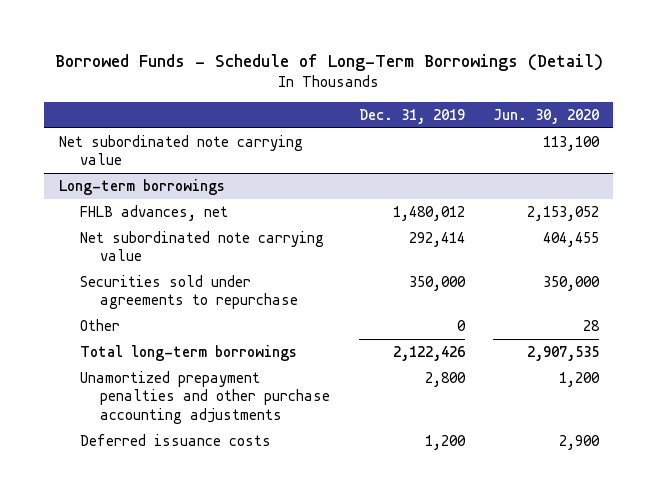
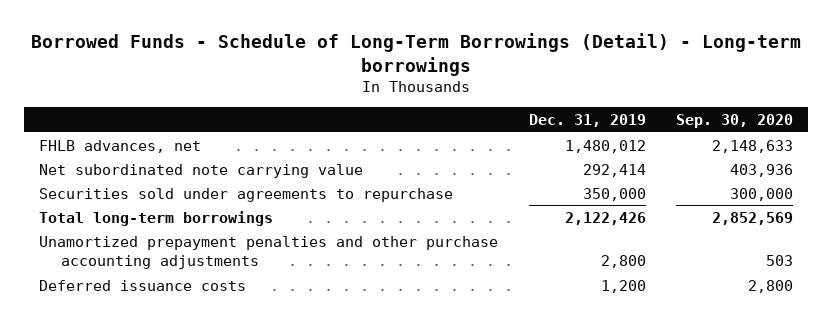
- Borrowed Funds - Schedule of Long-Term Borrowings (Detail)
+ Borrowed Funds - Schedule of Long-Term Borrowings (Detail) - Long-term borrowings
- | Dec. 31, 2019 | Jun. 30, 2020
+ | Dec. 31, 2019 | Sep. 30, 2020
- Net subordinated note carrying value | | 113,100
- Long-term borrowings
- Other | 0 | 28

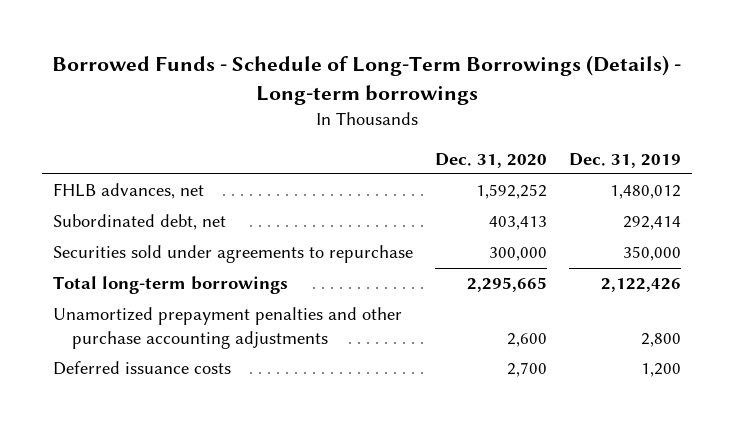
- Borrowed Funds - Schedule of Long-Term Borrowings (Detail) - Long-term borrowings
+ Borrowed Funds - Schedule of Long-Term Borrowings (Details) - Long-term borrowings
- | Dec. 31, 2019 | Sep. 30, 2020
+ | Dec. 31, 2020 | Dec. 31, 2019
- Net subordinated note carrying value | 292,414 | 403,936
+ Subordinated debt, net | 403,413 | 292,414

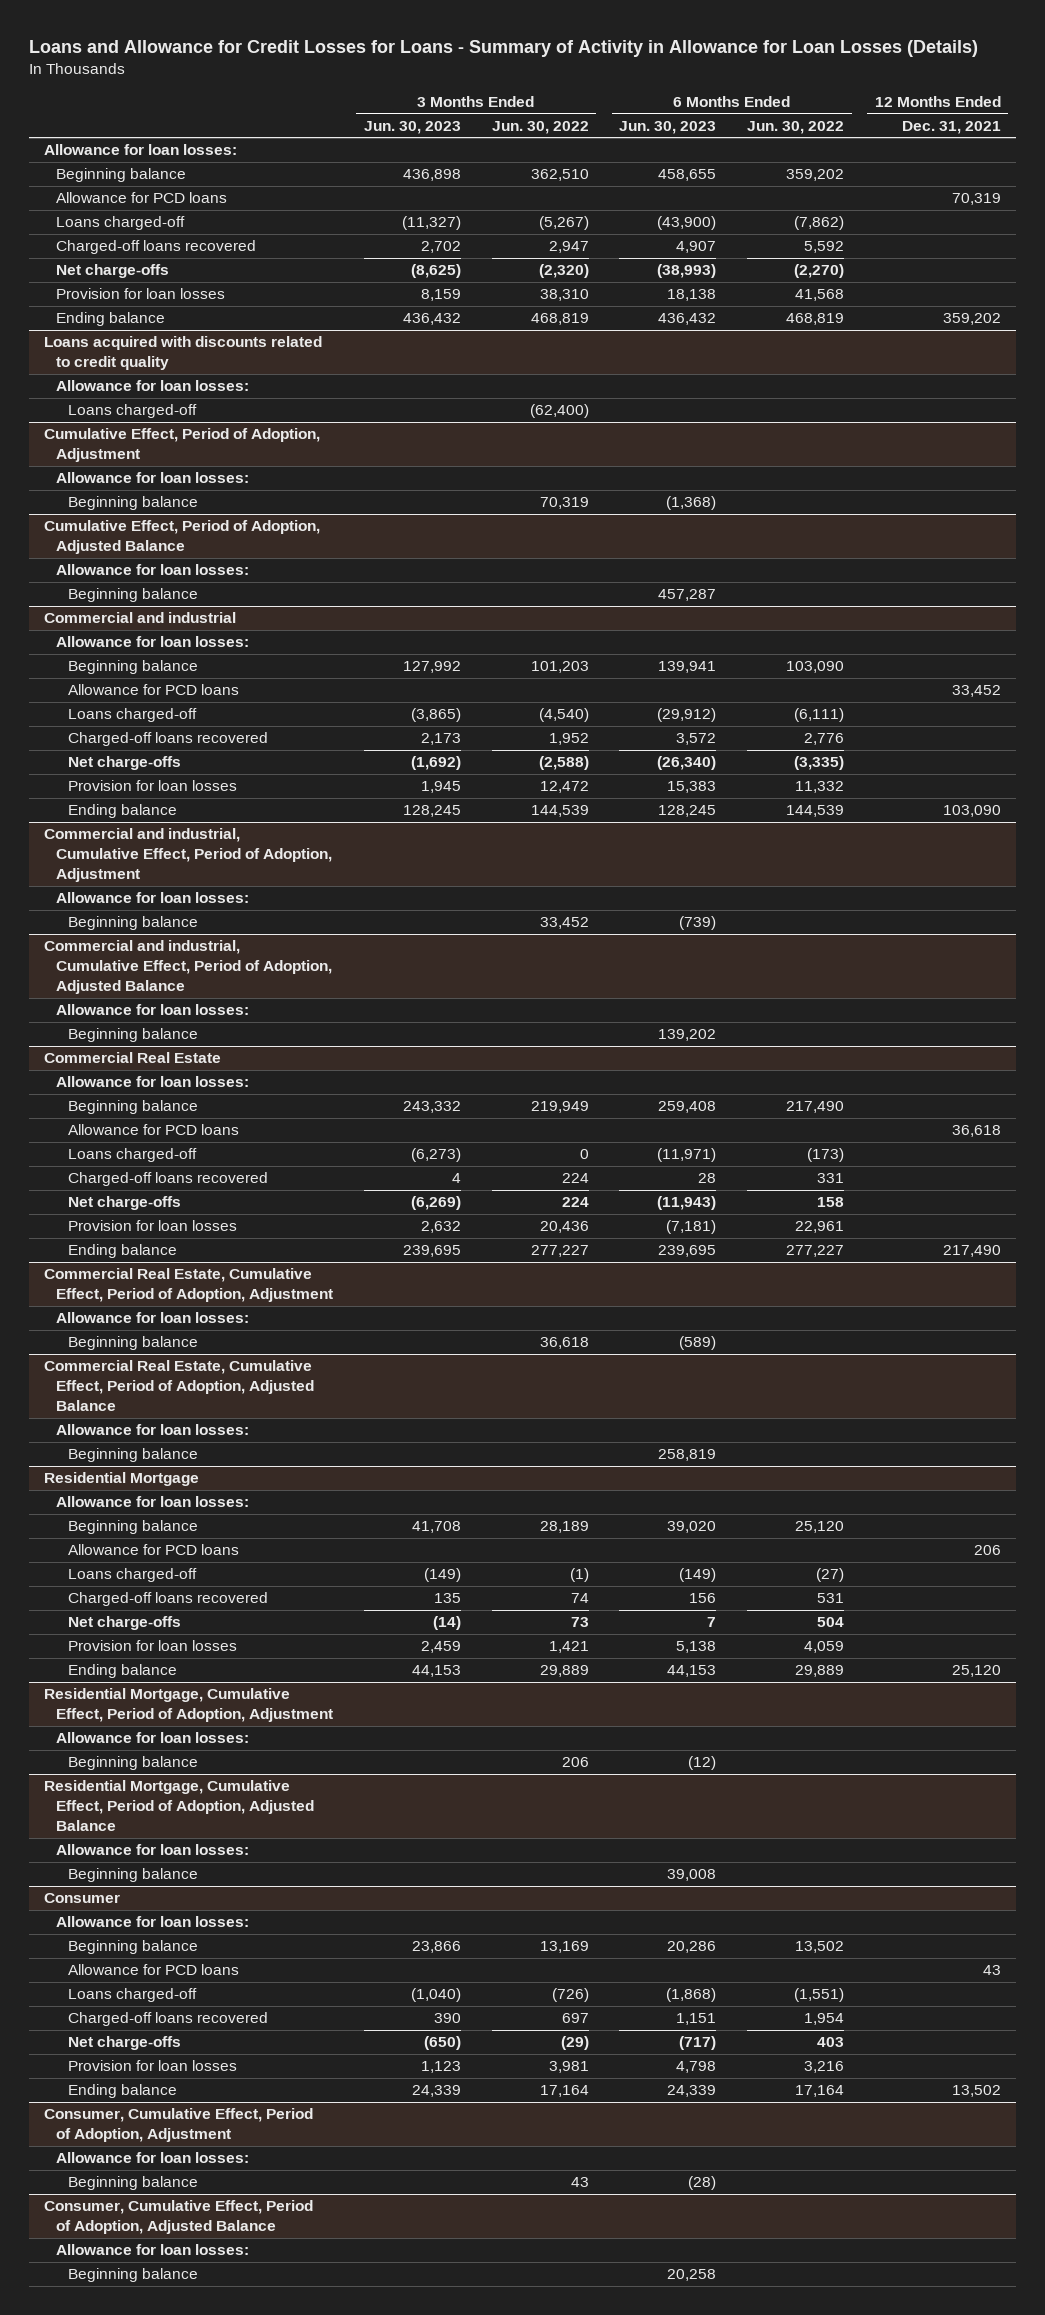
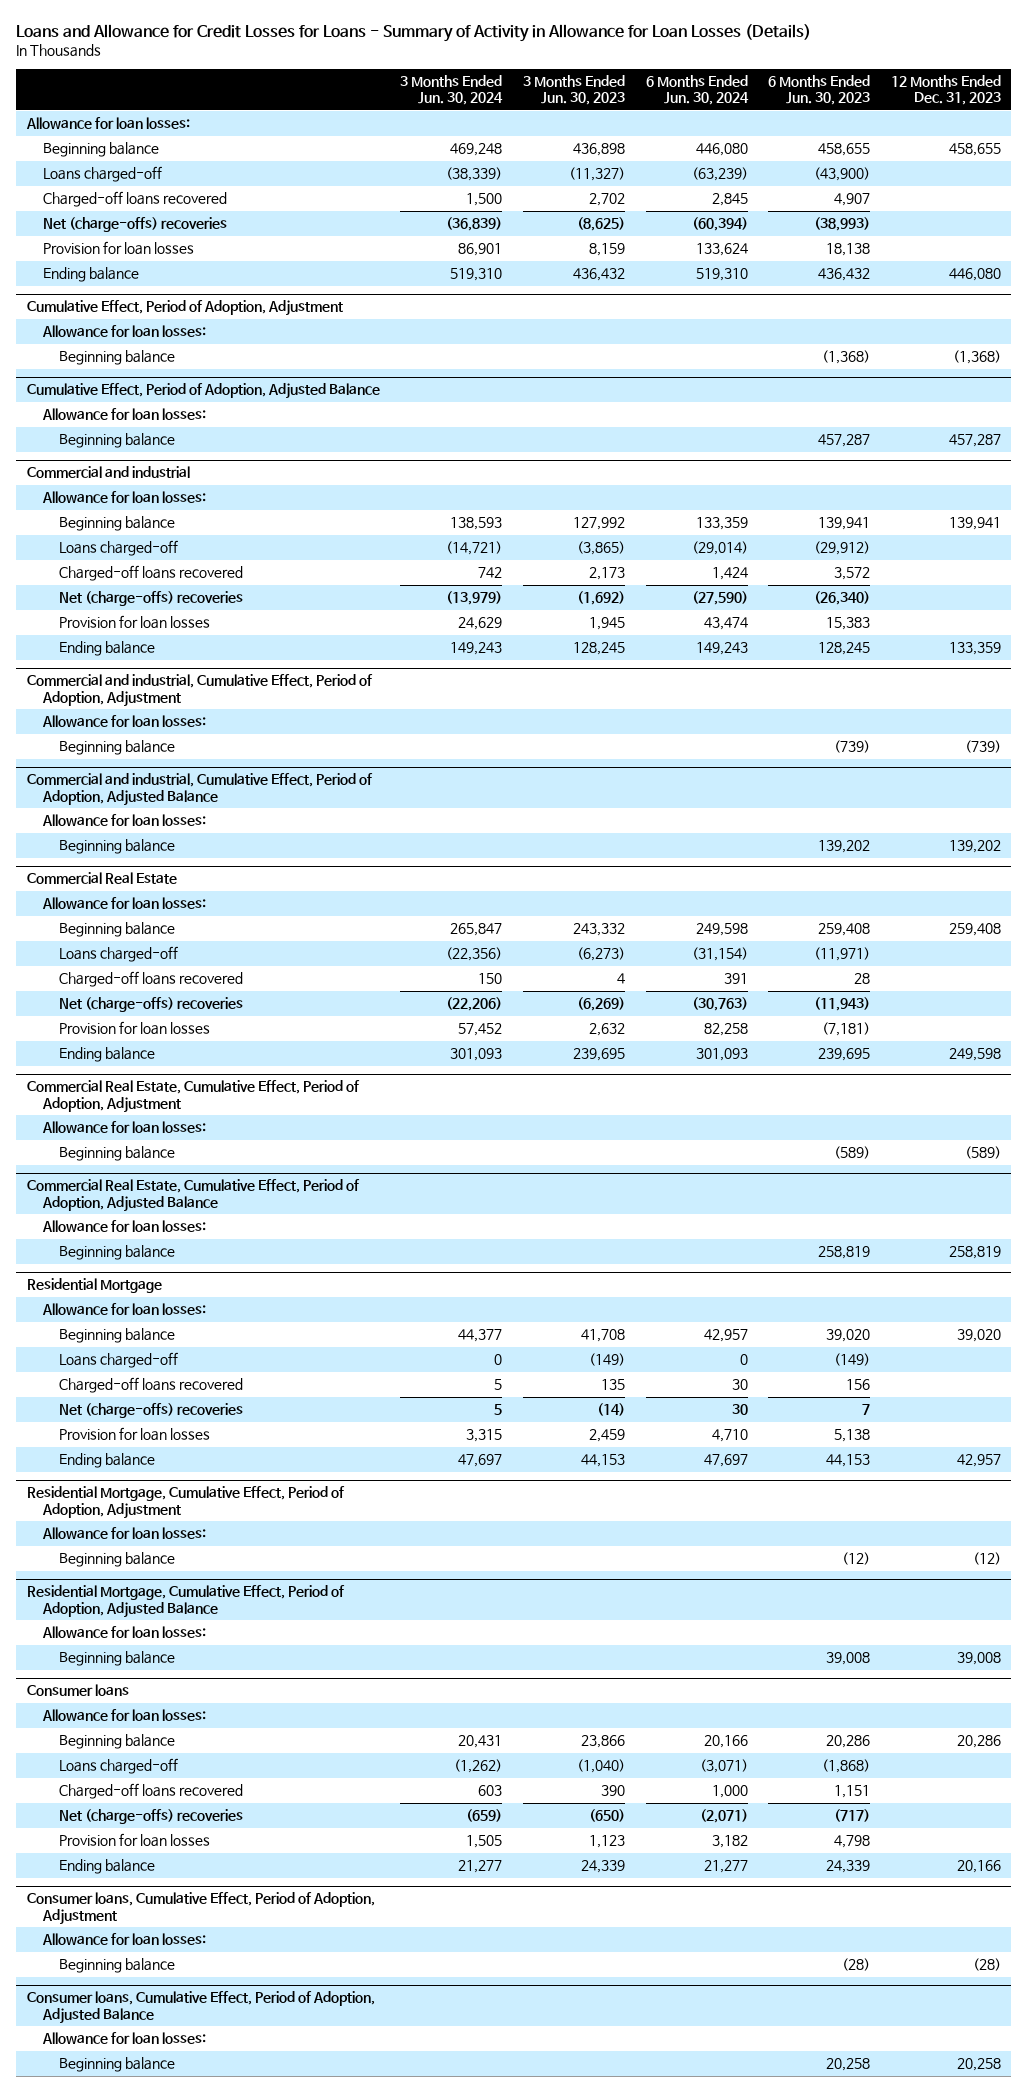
- | 3 Months Ended Jun. 30, 2023 | 3 Months Ended Jun. 30, 2022 | 6 Months Ended Jun. 30, 2023 | 6 Months Ended Jun. 30, 2022 | 12 Months Ended Dec. 31, 2021
+ | 3 Months Ended Jun. 30, 2024 | 3 Months Ended Jun. 30, 2023 | 6 Months Ended Jun. 30, 2024 | 6 Months Ended Jun. 30, 2023 | 12 Months Ended Dec. 31, 2023
- Allowance for PCD loans | | | | | 70,319
- Net charge-offs | (8,625) | (2,320) | (38,993) | (2,270) |
+ Net (charge-offs) recoveries | (36,839) | (8,625) | (60,394) | (38,993) |
- Loans acquired with discounts related to credit quality
- Allowance for loan losses:
- Loans charged-off | | (62,400) | | |
@ Commercial and industrial
- Allowance for PCD loans | | | | | 33,452
- Net charge-offs | (1,692) | (2,588) | (26,340) | (3,335) |
+ Net (charge-offs) recoveries | (13,979) | (1,692) | (27,590) | (26,340) |
@ Commercial Real Estate
- Allowance for PCD loans | | | | | 36,618
- Net charge-offs | (6,269) | 224 | (11,943) | 158 |
+ Net (charge-offs) recoveries | (22,206) | (6,269) | (30,763) | (11,943) |
@ Residential Mortgage
- Allowance for PCD loans | | | | | 206
- Net charge-offs | (14) | 73 | 7 | 504 |
+ Net (charge-offs) recoveries | 5 | (14) | 30 | 7 |
- Consumer
+ Consumer loans
- Allowance for PCD loans | | | | | 43
- Net charge-offs | (650) | (29) | (717) | 403 |
+ Net (charge-offs) recoveries | (659) | (650) | (2,071) | (717) |
- Consumer, Cumulative Effect, Period of Adoption, Adjustment
+ Consumer loans, Cumulative Effect, Period of Adoption, Adjustment
- Consumer, Cumulative Effect, Period of Adoption, Adjusted Balance
+ Consumer loans, Cumulative Effect, Period of Adoption, Adjusted Balance

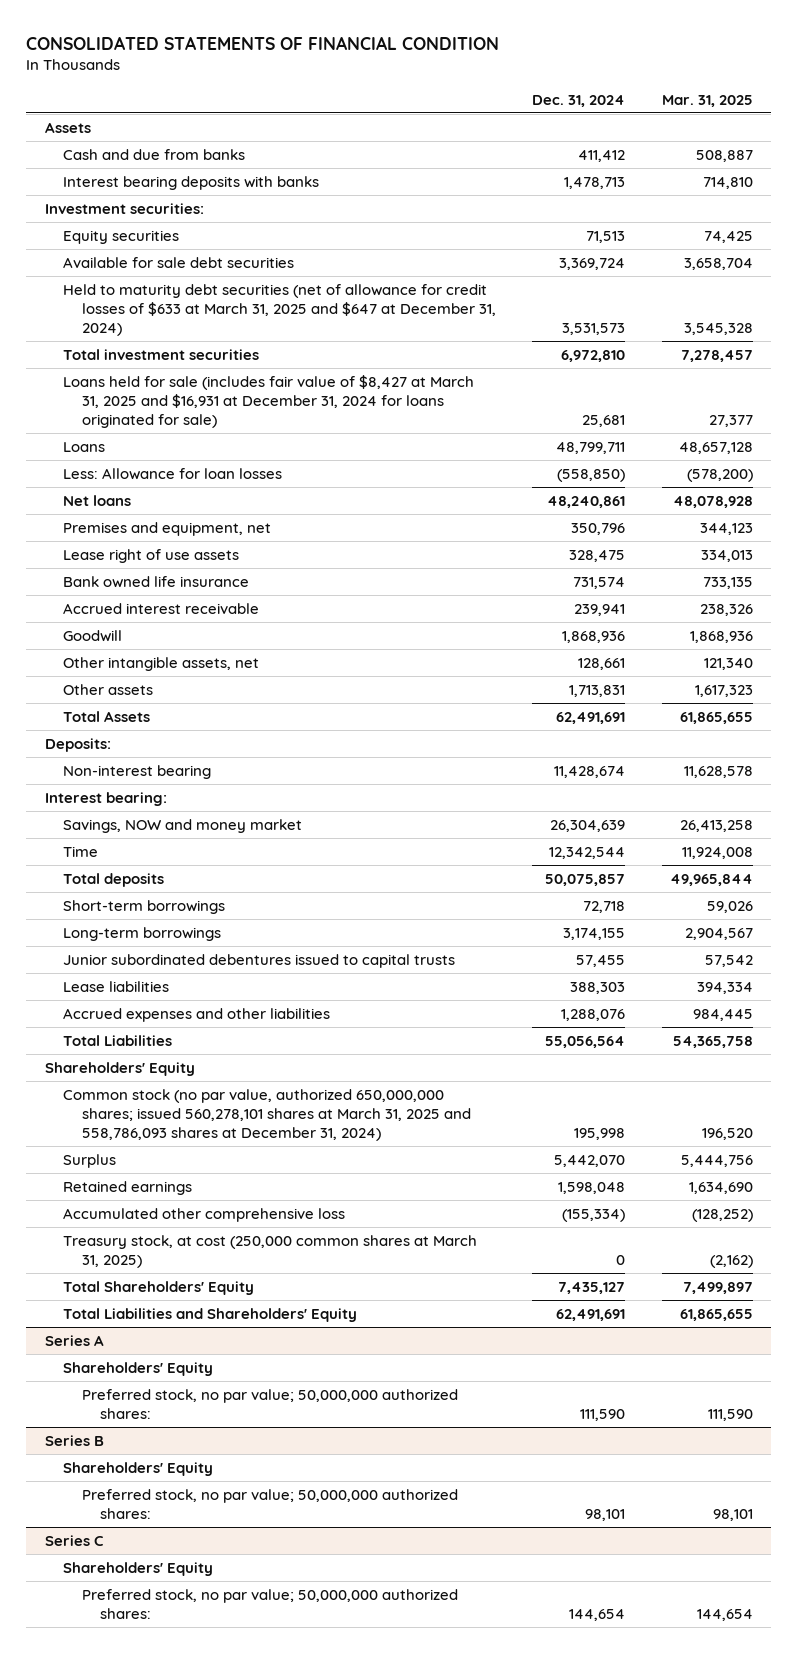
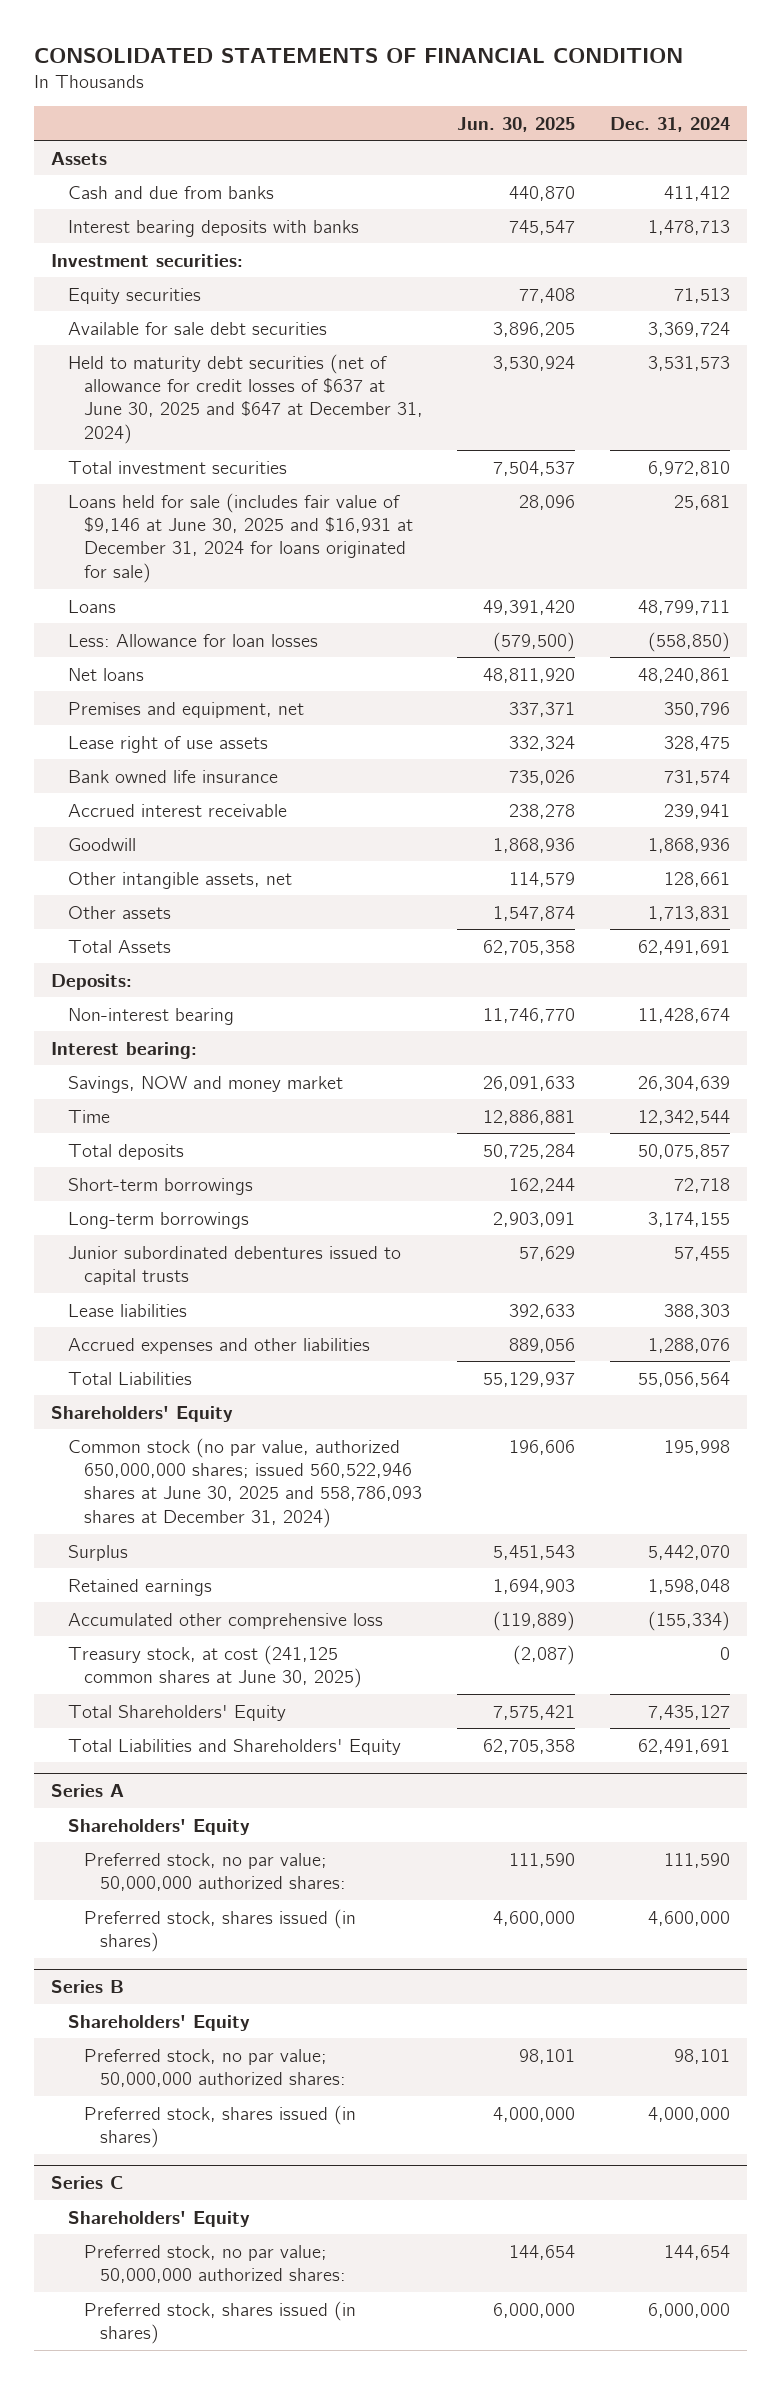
- | Dec. 31, 2024 | Mar. 31, 2025
+ | Jun. 30, 2025 | Dec. 31, 2024
- Held to maturity debt securities (net of allowance for credit losses of $633 at March 31, 2025 and $647 at December 31, 2024) | 3,531,573 | 3,545,328
+ Held to maturity debt securities (net of allowance for credit losses of $637 at June 30, 2025 and $647 at December 31, 2024) | 3,530,924 | 3,531,573
- Loans held for sale (includes fair value of $8,427 at March 31, 2025 and $16,931 at December 31, 2024 for loans originated for sale) | 25,681 | 27,377
+ Loans held for sale (includes fair value of $9,146 at June 30, 2025 and $16,931 at December 31, 2024 for loans originated for sale) | 28,096 | 25,681
- Common stock (no par value, authorized 650,000,000 shares; issued 560,278,101 shares at March 31, 2025 and 558,786,093 shares at December 31, 2024) | 195,998 | 196,520
+ Common stock (no par value, authorized 650,000,000 shares; issued 560,522,946 shares at June 30, 2025 and 558,786,093 shares at December 31, 2024) | 196,606 | 195,998
- Treasury stock, at cost (250,000 common shares at March 31, 2025) | 0 | (2,162)
+ Treasury stock, at cost (241,125 common shares at June 30, 2025) | (2,087) | 0
@ Series A
+ Preferred stock, shares issued (in shares) | 4,600,000 | 4,600,000
@ Series B
+ Preferred stock, shares issued (in shares) | 4,000,000 | 4,000,000
@ Series C
+ Preferred stock, shares issued (in shares) | 6,000,000 | 6,000,000

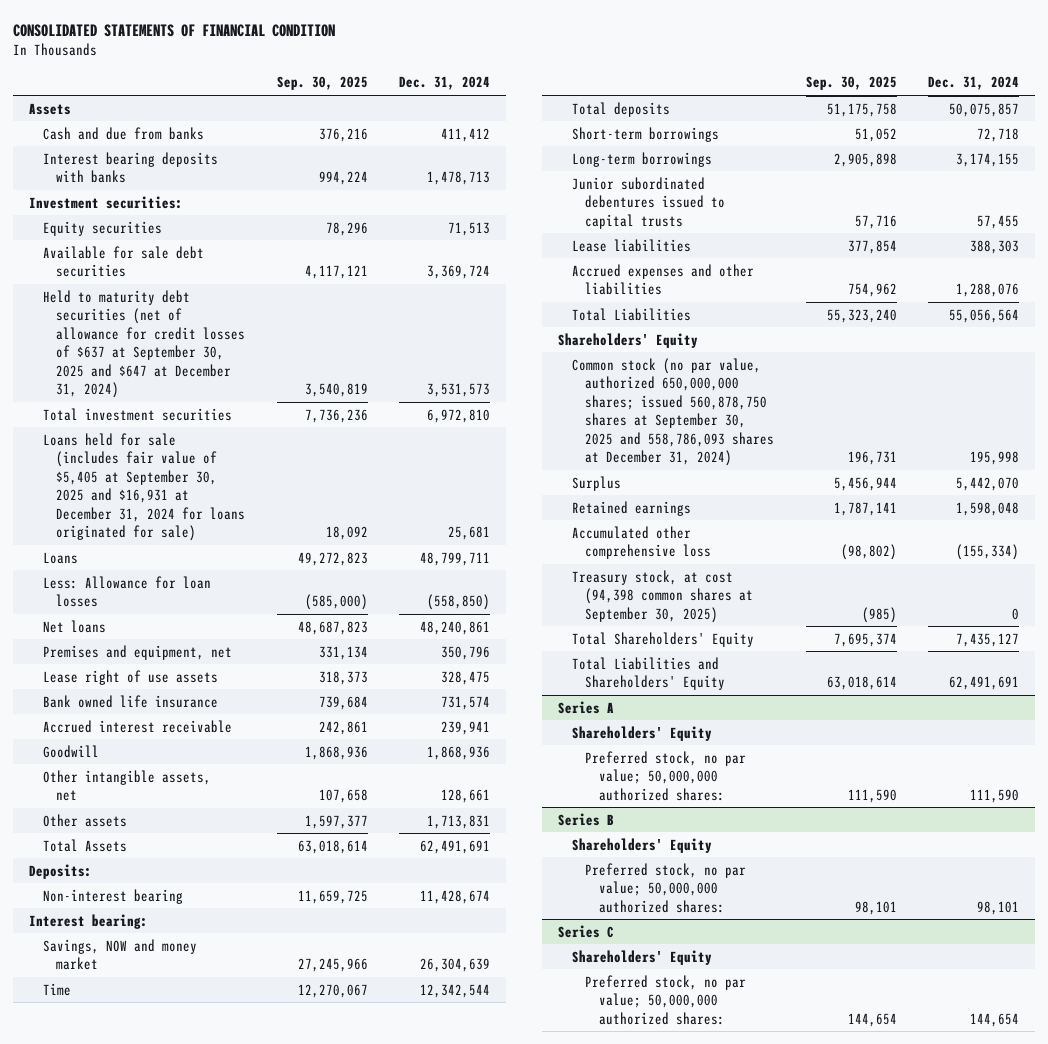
- | Jun. 30, 2025 | Dec. 31, 2024
+ | Sep. 30, 2025 | Dec. 31, 2024
- Held to maturity debt securities (net of allowance for credit losses of $637 at June 30, 2025 and $647 at December 31, 2024) | 3,530,924 | 3,531,573
+ Held to maturity debt securities (net of allowance for credit losses of $637 at September 30, 2025 and $647 at December 31, 2024) | 3,540,819 | 3,531,573
- Loans held for sale (includes fair value of $9,146 at June 30, 2025 and $16,931 at December 31, 2024 for loans originated for sale) | 28,096 | 25,681
+ Loans held for sale (includes fair value of $5,405 at September 30, 2025 and $16,931 at December 31, 2024 for loans originated for sale) | 18,092 | 25,681
- Common stock (no par value, authorized 650,000,000 shares; issued 560,522,946 shares at June 30, 2025 and 558,786,093 shares at December 31, 2024) | 196,606 | 195,998
+ Common stock (no par value, authorized 650,000,000 shares; issued 560,878,750 shares at September 30, 2025 and 558,786,093 shares at December 31, 2024) | 196,731 | 195,998
- Treasury stock, at cost (241,125 common shares at June 30, 2025) | (2,087) | 0
+ Treasury stock, at cost (94,398 common shares at September 30, 2025) | (985) | 0
@ Series A
- Preferred stock, shares issued (in shares) | 4,600,000 | 4,600,000
@ Series B
- Preferred stock, shares issued (in shares) | 4,000,000 | 4,000,000
@ Series C
- Preferred stock, shares issued (in shares) | 6,000,000 | 6,000,000

